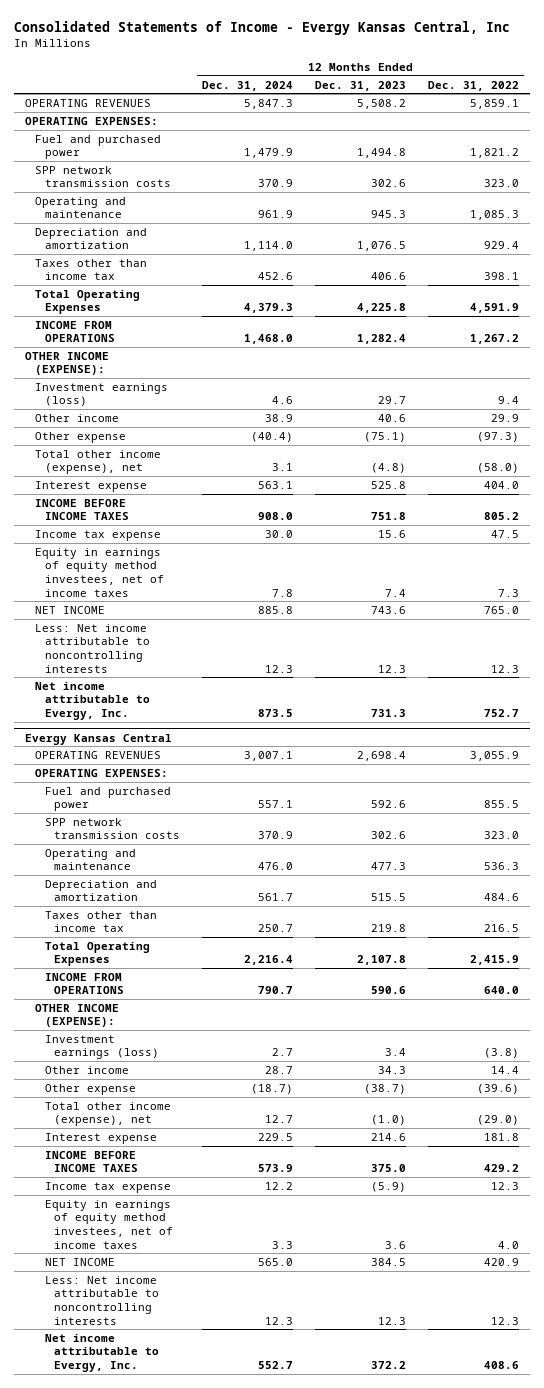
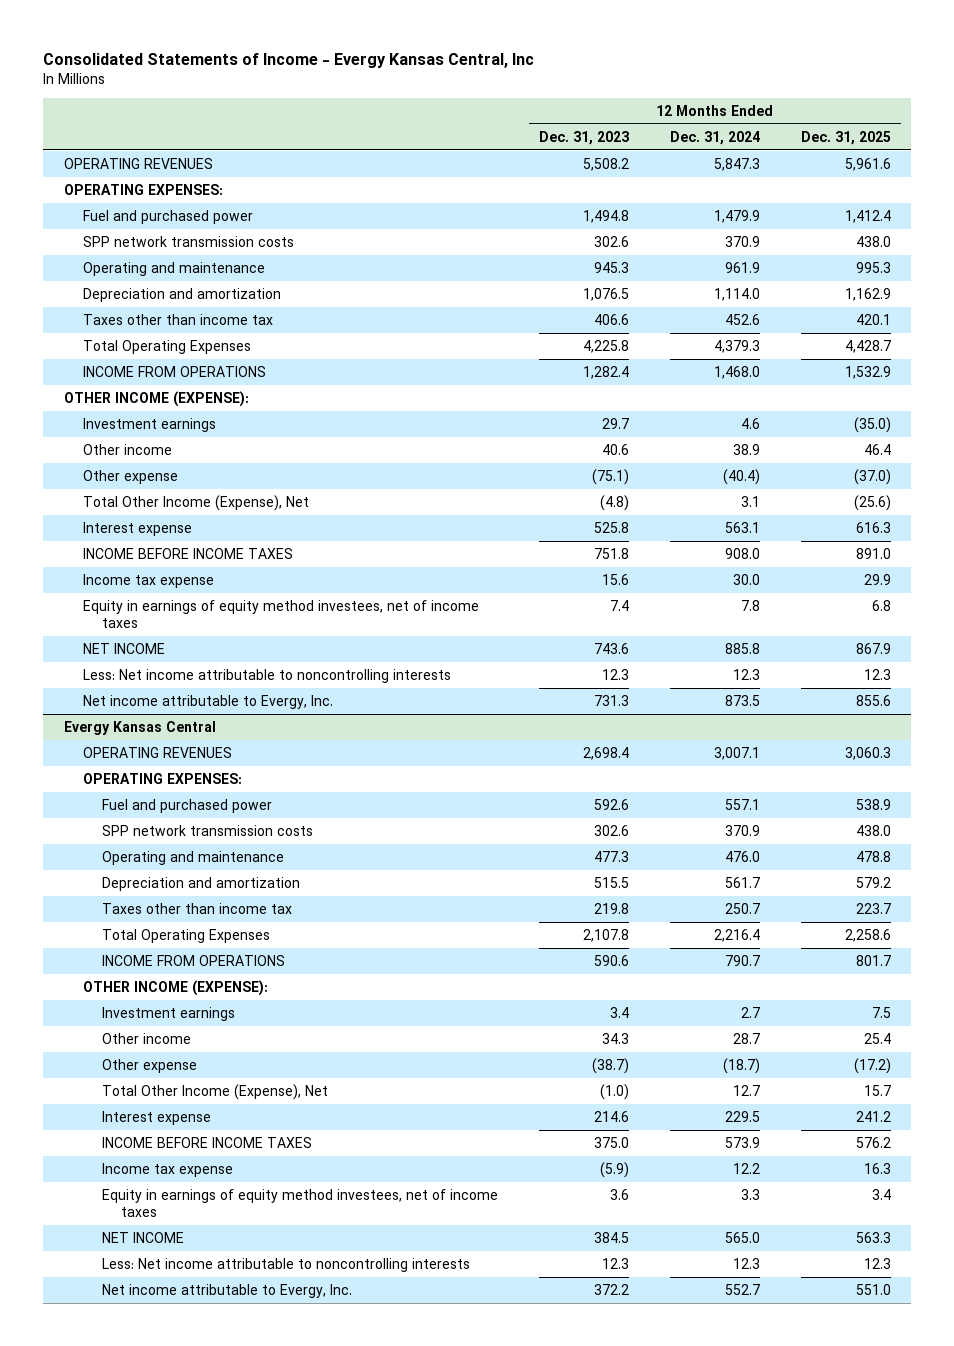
- | 12 Months Ended Dec. 31, 2024 | 12 Months Ended Dec. 31, 2023 | 12 Months Ended Dec. 31, 2022
+ | 12 Months Ended Dec. 31, 2023 | 12 Months Ended Dec. 31, 2024 | 12 Months Ended Dec. 31, 2025
- Investment earnings (loss) | 4.6 | 29.7 | 9.4
+ Investment earnings | 29.7 | 4.6 | (35.0)
- Total other income (expense), net | 3.1 | (4.8) | (58.0)
+ Total Other Income (Expense), Net | (4.8) | 3.1 | (25.6)
@ Evergy Kansas Central
- Investment earnings (loss) | 2.7 | 3.4 | (3.8)
+ Investment earnings | 3.4 | 2.7 | 7.5
- Total other income (expense), net | 12.7 | (1.0) | (29.0)
+ Total Other Income (Expense), Net | (1.0) | 12.7 | 15.7

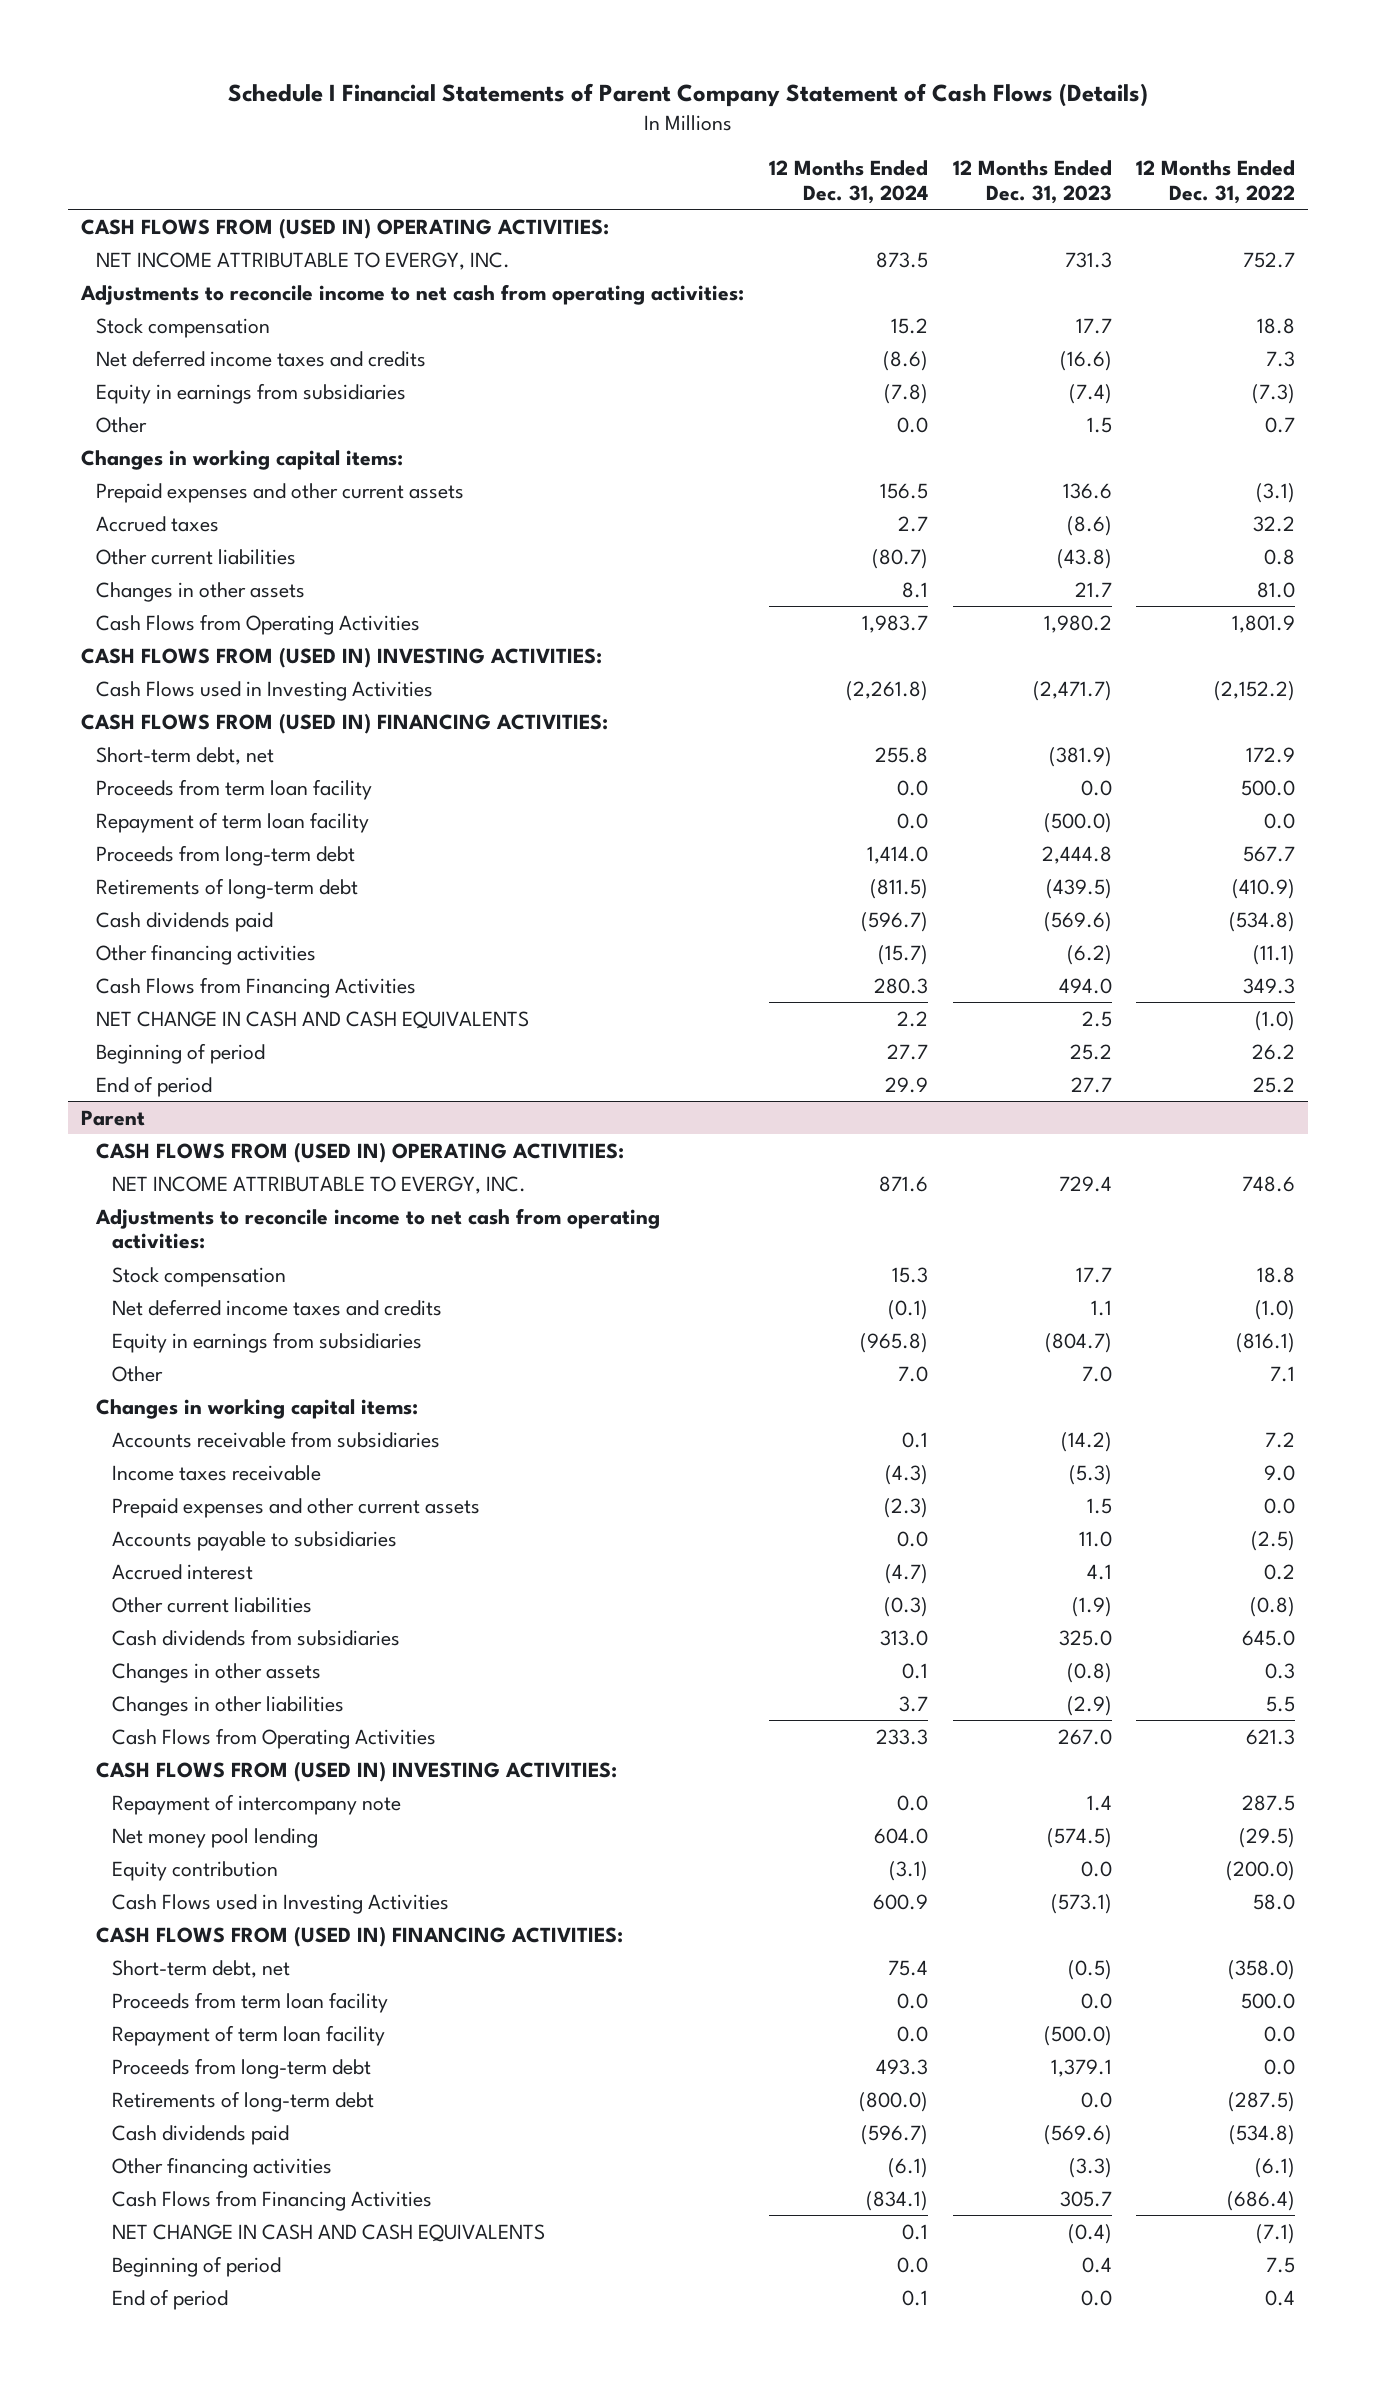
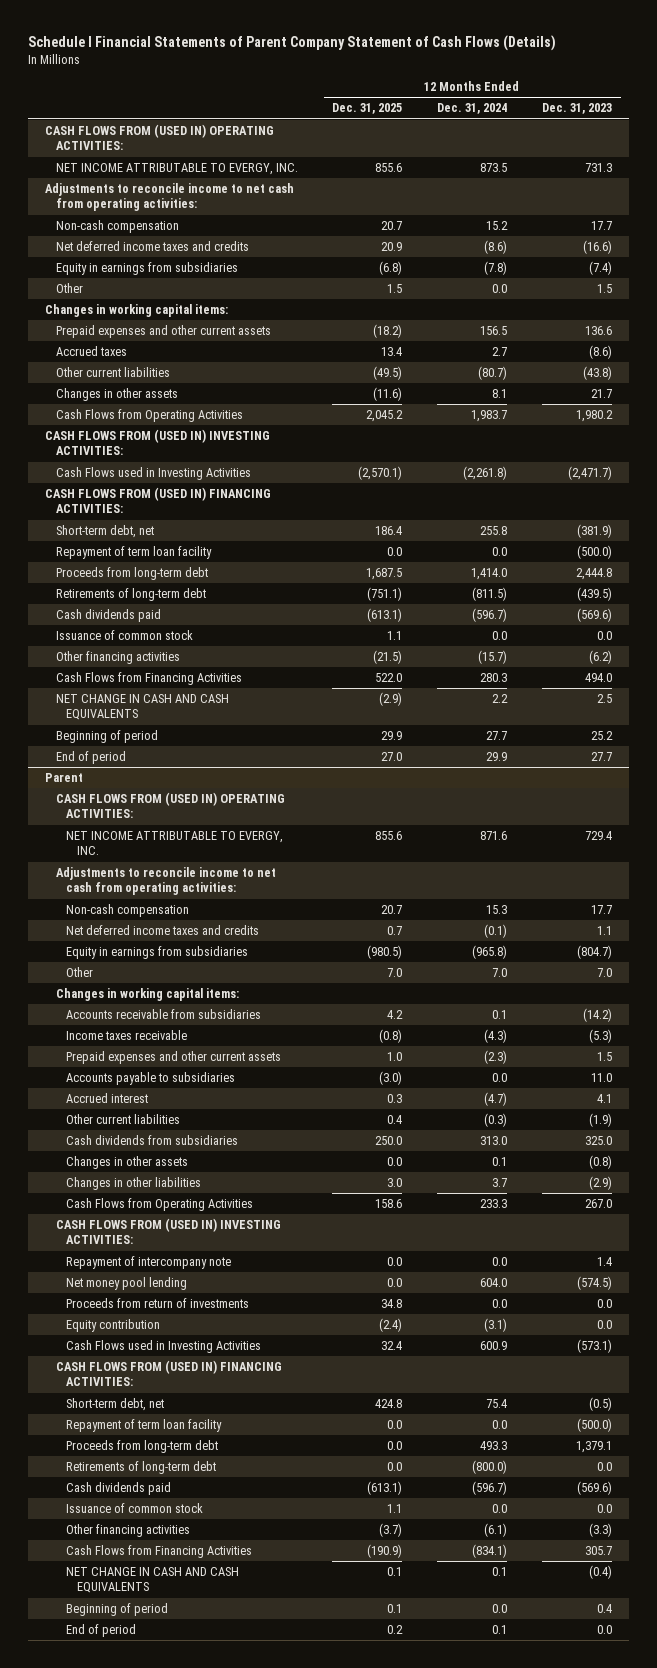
- | 12 Months Ended Dec. 31, 2024 | 12 Months Ended Dec. 31, 2023 | 12 Months Ended Dec. 31, 2022
+ | 12 Months Ended Dec. 31, 2025 | 12 Months Ended Dec. 31, 2024 | 12 Months Ended Dec. 31, 2023
- Stock compensation | 15.2 | 17.7 | 18.8
+ Non-cash compensation | 20.7 | 15.2 | 17.7
- Proceeds from term loan facility | 0.0 | 0.0 | 500.0
+ Issuance of common stock | 1.1 | 0.0 | 0.0
@ Parent
- Stock compensation | 15.3 | 17.7 | 18.8
+ Non-cash compensation | 20.7 | 15.3 | 17.7
+ Proceeds from return of investments | 34.8 | 0.0 | 0.0
- Proceeds from term loan facility | 0.0 | 0.0 | 500.0
+ Issuance of common stock | 1.1 | 0.0 | 0.0

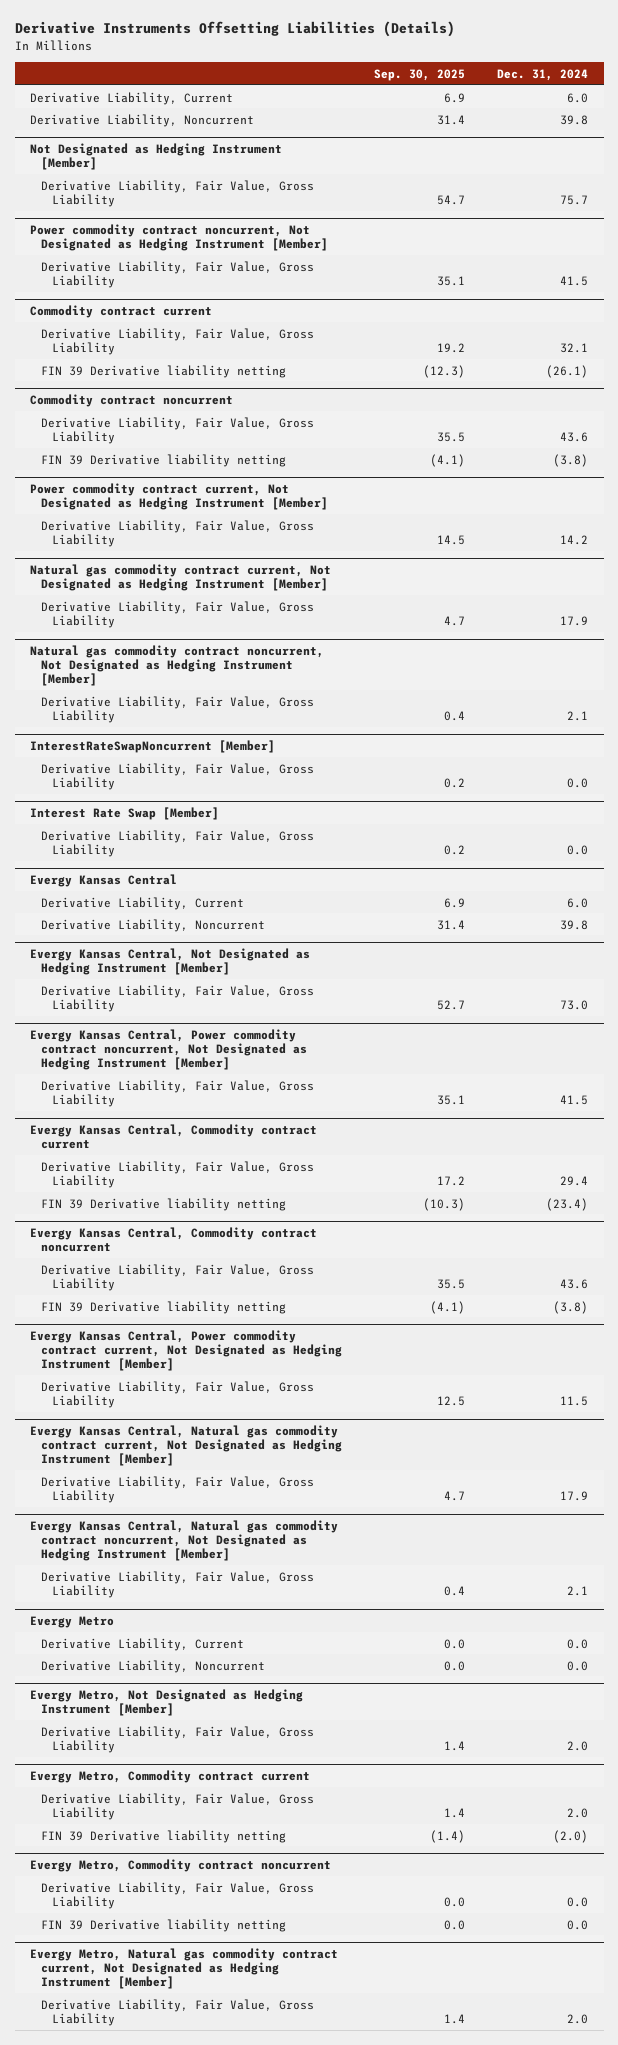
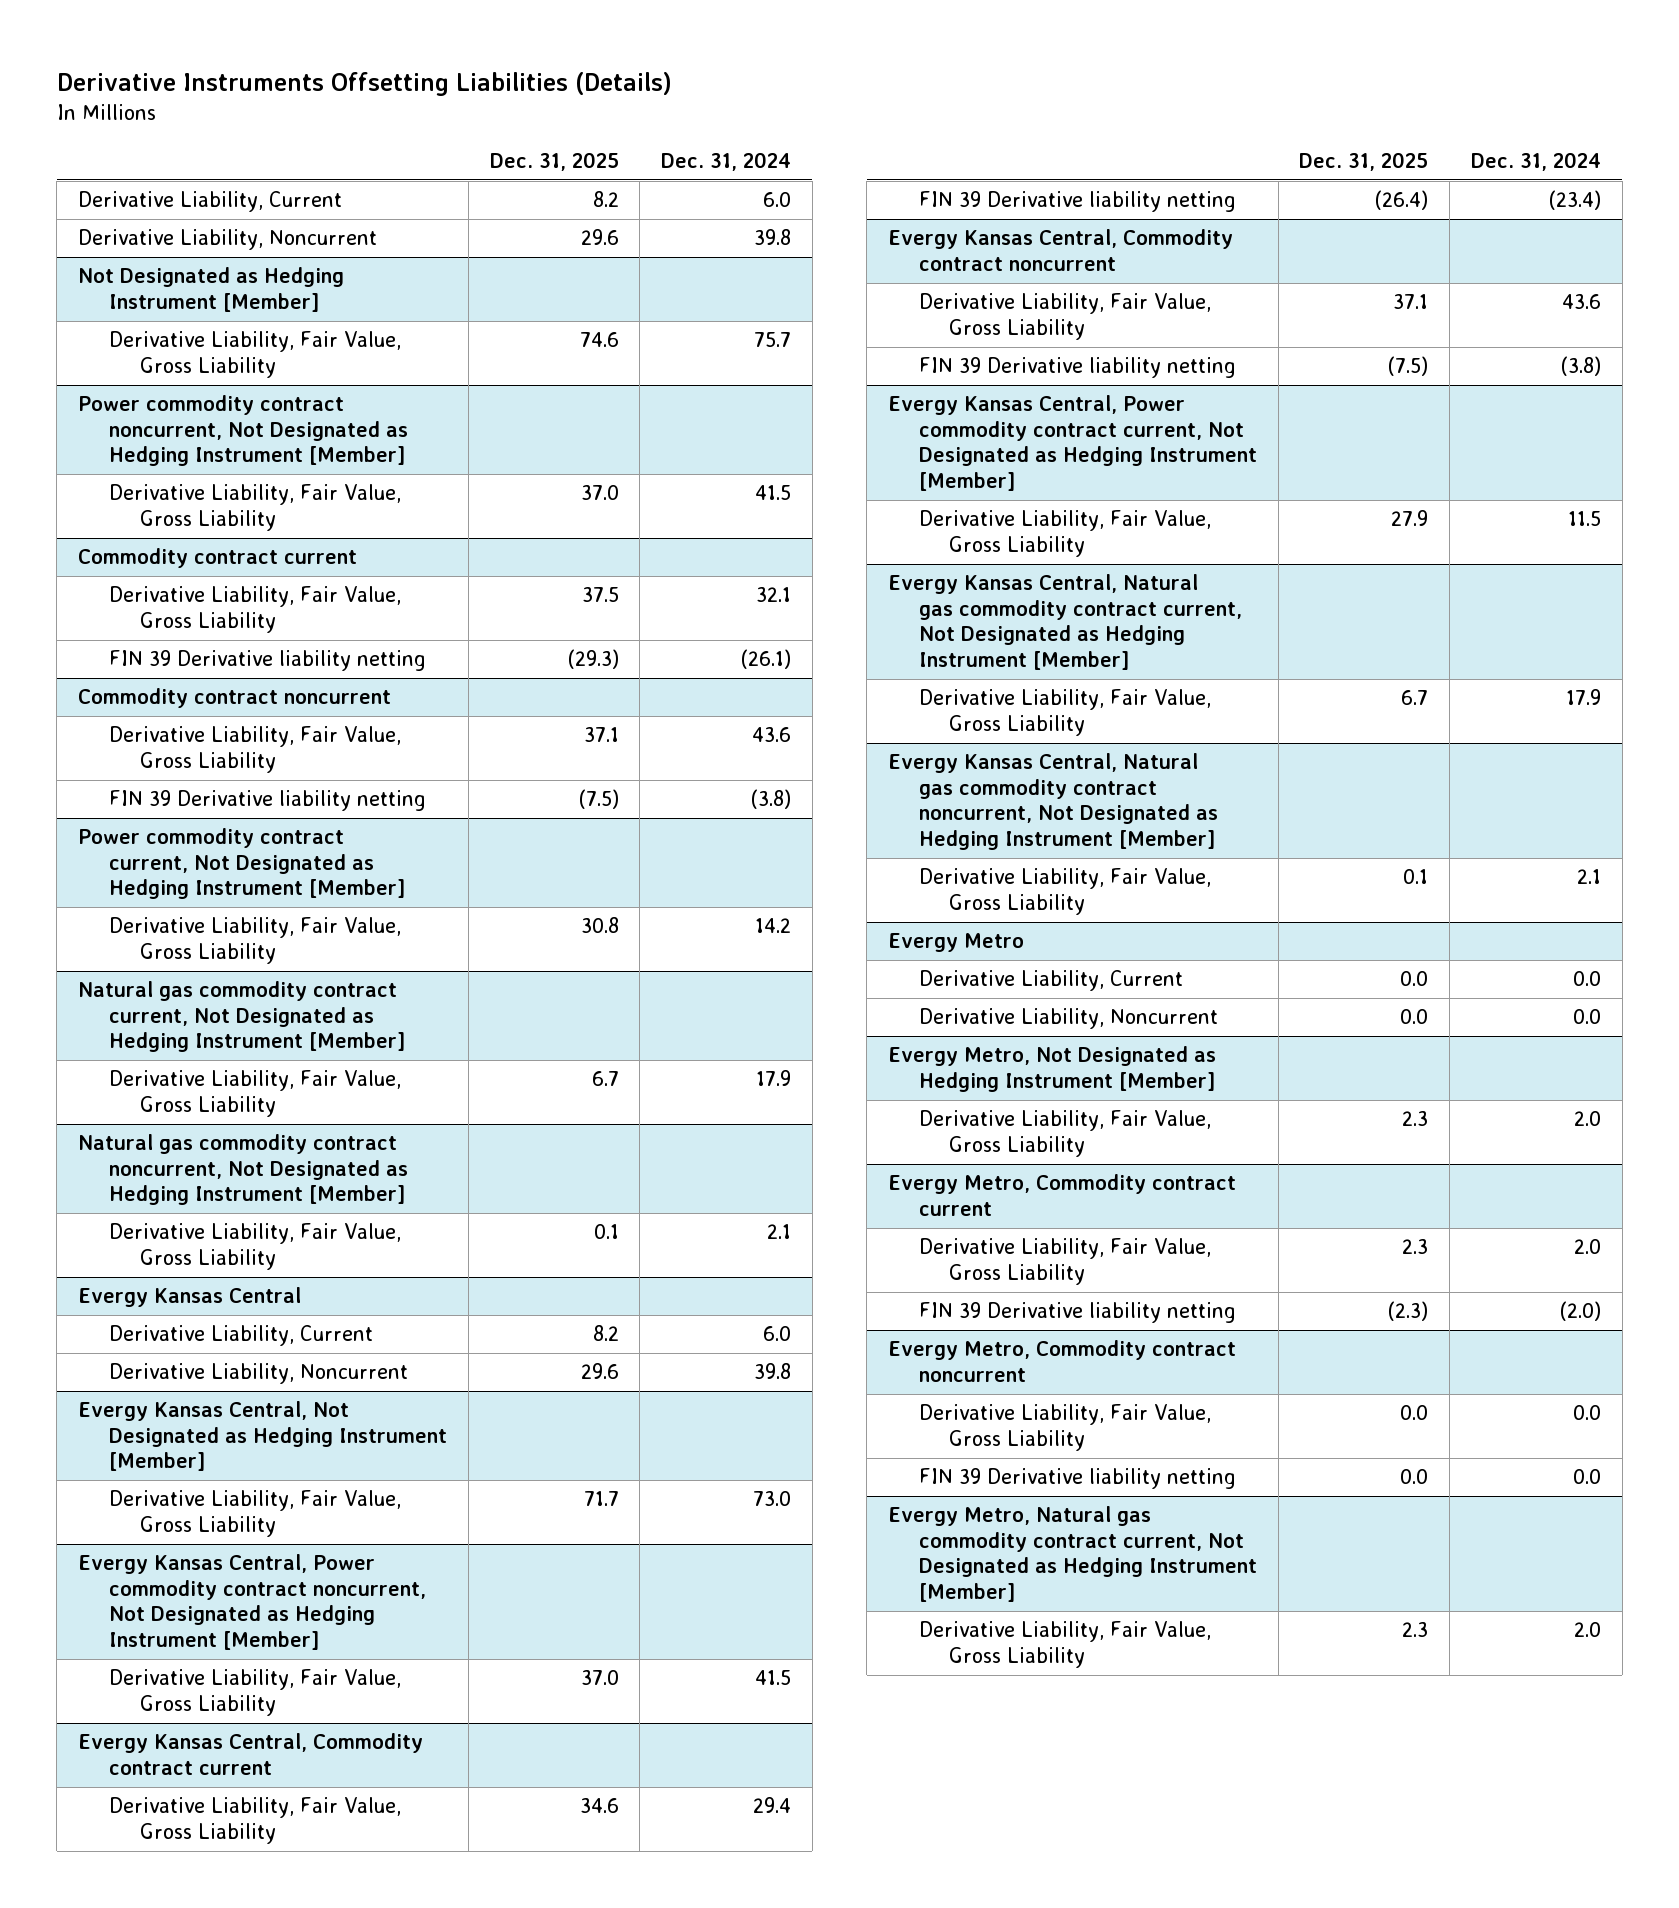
- | Sep. 30, 2025 | Dec. 31, 2024
+ | Dec. 31, 2025 | Dec. 31, 2024
- InterestRateSwapNoncurrent [Member]
- Derivative Liability, Fair Value, Gross Liability | 0.2 | 0.0
- Interest Rate Swap [Member]
- Derivative Liability, Fair Value, Gross Liability | 0.2 | 0.0

